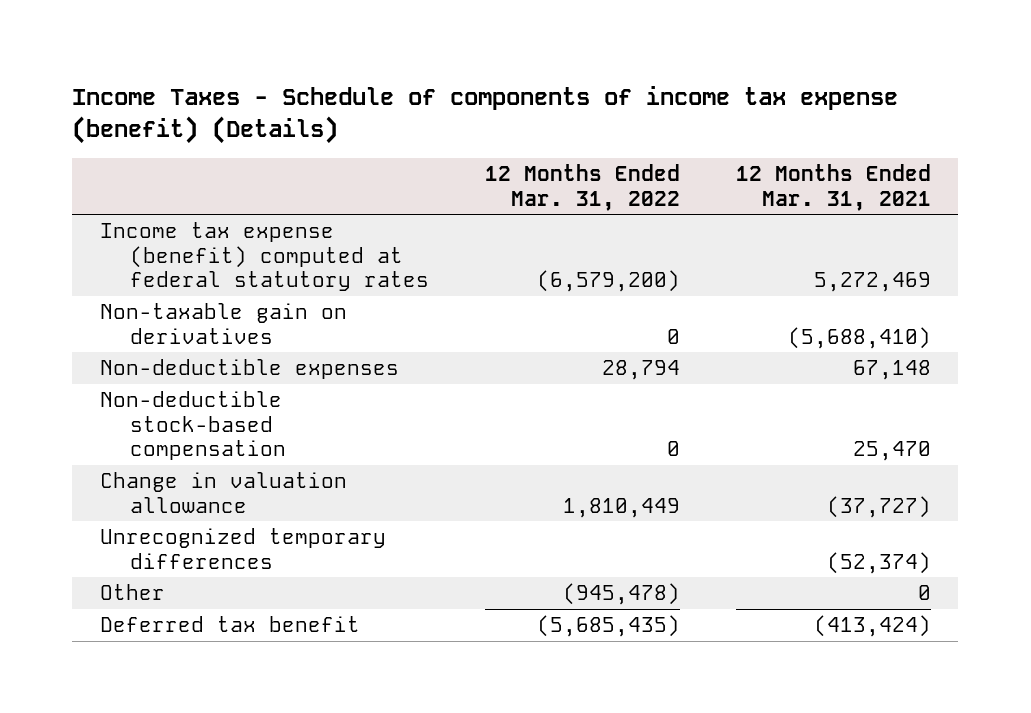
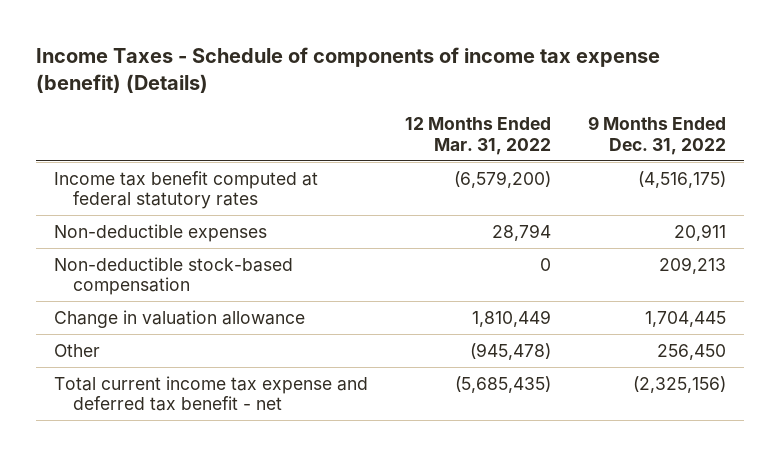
- | 12 Months Ended Mar. 31, 2022 | 12 Months Ended Mar. 31, 2021
+ | 12 Months Ended Mar. 31, 2022 | 9 Months Ended Dec. 31, 2022
- Income tax expense (benefit) computed at federal statutory rates | (6,579,200) | 5,272,469
- Non-taxable gain on derivatives | 0 | (5,688,410)
+ Income tax benefit computed at federal statutory rates | (6,579,200) | (4,516,175)
- Unrecognized temporary differences | | (52,374)
- Deferred tax benefit | (5,685,435) | (413,424)
+ Total current income tax expense and deferred tax benefit - net | (5,685,435) | (2,325,156)

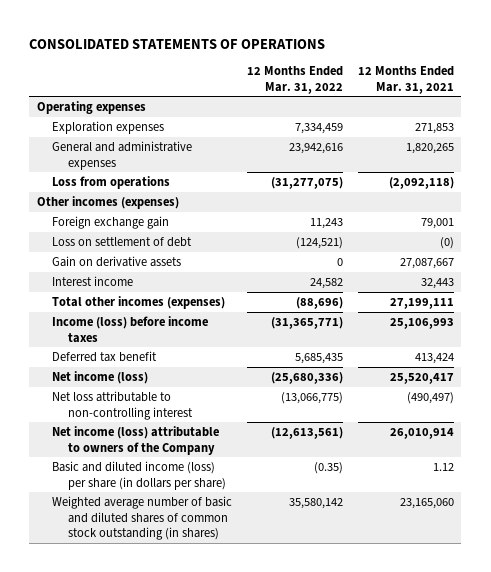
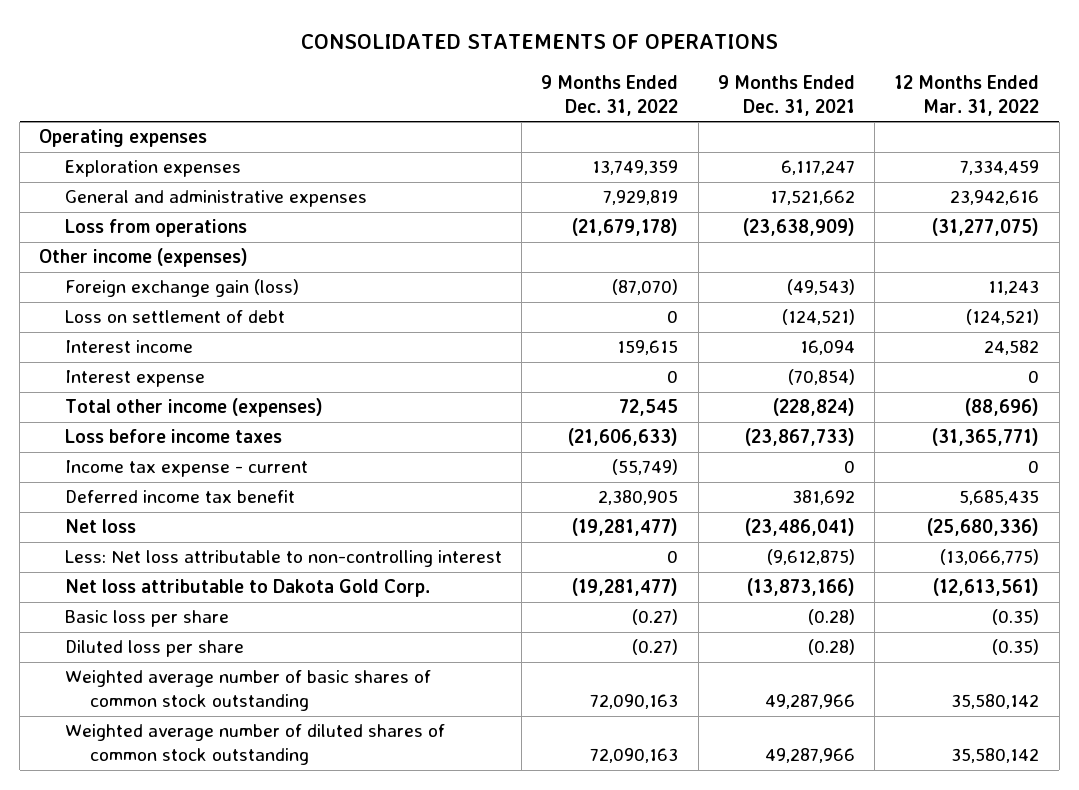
- | 12 Months Ended Mar. 31, 2022 | 12 Months Ended Mar. 31, 2021
+ | 9 Months Ended Dec. 31, 2022 | 9 Months Ended Dec. 31, 2021 | 12 Months Ended Mar. 31, 2022
- Other incomes (expenses)
- Foreign exchange gain | 11,243 | 79,001
+ Other income (expenses)
+ Foreign exchange gain (loss) | (87,070) | (49,543) | 11,243
- Gain on derivative assets | 0 | 27,087,667
- Total other incomes (expenses) | (88,696) | 27,199,111
- Income (loss) before income taxes | (31,365,771) | 25,106,993
- Deferred tax benefit | 5,685,435 | 413,424
- Net income (loss) | (25,680,336) | 25,520,417
- Net loss attributable to non-controlling interest | (13,066,775) | (490,497)
- Net income (loss) attributable to owners of the Company | (12,613,561) | 26,010,914
- Basic and diluted income (loss) per share (in dollars per share) | (0.35) | 1.12
- Weighted average number of basic and diluted shares of common stock outstanding (in shares) | 35,580,142 | 23,165,060
+ Interest expense | 0 | (70,854) | 0
+ Total other income (expenses) | 72,545 | (228,824) | (88,696)
+ Loss before income taxes | (21,606,633) | (23,867,733) | (31,365,771)
+ Income tax expense - current | (55,749) | 0 | 0
+ Deferred income tax benefit | 2,380,905 | 381,692 | 5,685,435
+ Net loss | (19,281,477) | (23,486,041) | (25,680,336)
+ Less: Net loss attributable to non-controlling interest | 0 | (9,612,875) | (13,066,775)
+ Net loss attributable to Dakota Gold Corp. | (19,281,477) | (13,873,166) | (12,613,561)
+ Basic loss per share | (0.27) | (0.28) | (0.35)
+ Diluted loss per share | (0.27) | (0.28) | (0.35)
+ Weighted average number of basic shares of common stock outstanding | 72,090,163 | 49,287,966 | 35,580,142
+ Weighted average number of diluted shares of common stock outstanding | 72,090,163 | 49,287,966 | 35,580,142

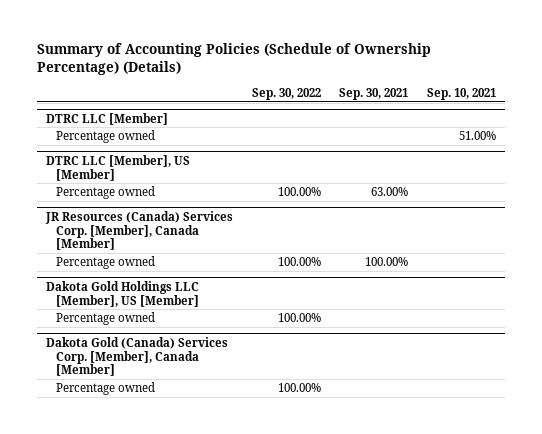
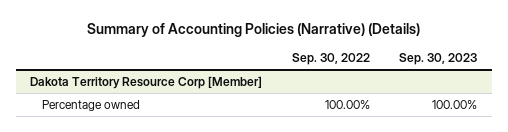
- Summary of Accounting Policies (Schedule of Ownership Percentage) (Details)
+ Summary of Accounting Policies (Narrative) (Details)
- | Sep. 30, 2022 | Sep. 30, 2021 | Sep. 10, 2021
+ | Sep. 30, 2022 | Sep. 30, 2023
- DTRC LLC [Member]
- Percentage owned | | | 51.00%
- DTRC LLC [Member], US [Member]
- Percentage owned | 100.00% | 63.00% |
- JR Resources (Canada) Services Corp. [Member], Canada [Member]
- Percentage owned | 100.00% | 100.00% |
- Dakota Gold Holdings LLC [Member], US [Member]
- Percentage owned | 100.00% | |
- Dakota Gold (Canada) Services Corp. [Member], Canada [Member]
+ Dakota Territory Resource Corp [Member]

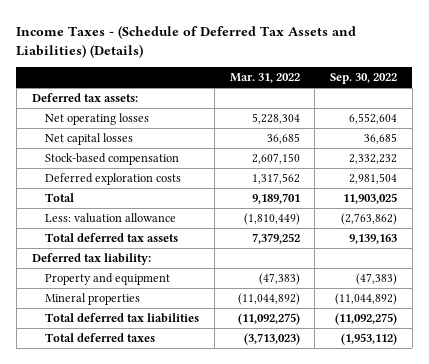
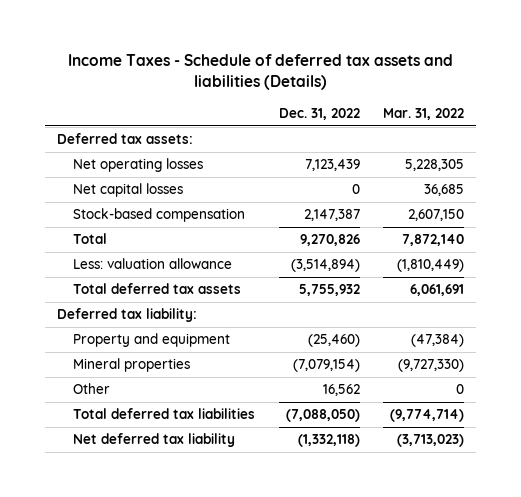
- Income Taxes - (Schedule of Deferred Tax Assets and Liabilities) (Details)
+ Income Taxes - Schedule of deferred tax assets and liabilities (Details)
- | Mar. 31, 2022 | Sep. 30, 2022
+ | Dec. 31, 2022 | Mar. 31, 2022
- Net operating losses | 5,228,304 | 6,552,604
+ Net operating losses | 7,123,439 | 5,228,305
- Deferred exploration costs | 1,317,562 | 2,981,504
- Total | 9,189,701 | 11,903,025
+ Total | 9,270,826 | 7,872,140
- Total deferred tax assets | 7,379,252 | 9,139,163
+ Total deferred tax assets | 5,755,932 | 6,061,691
- Property and equipment | (47,383) | (47,383)
- Mineral properties | (11,044,892) | (11,044,892)
- Total deferred tax liabilities | (11,092,275) | (11,092,275)
- Total deferred taxes | (3,713,023) | (1,953,112)
+ Property and equipment | (25,460) | (47,384)
+ Mineral properties | (7,079,154) | (9,727,330)
+ Other | 16,562 | 0
+ Total deferred tax liabilities | (7,088,050) | (9,774,714)
+ Net deferred tax liability | (1,332,118) | (3,713,023)

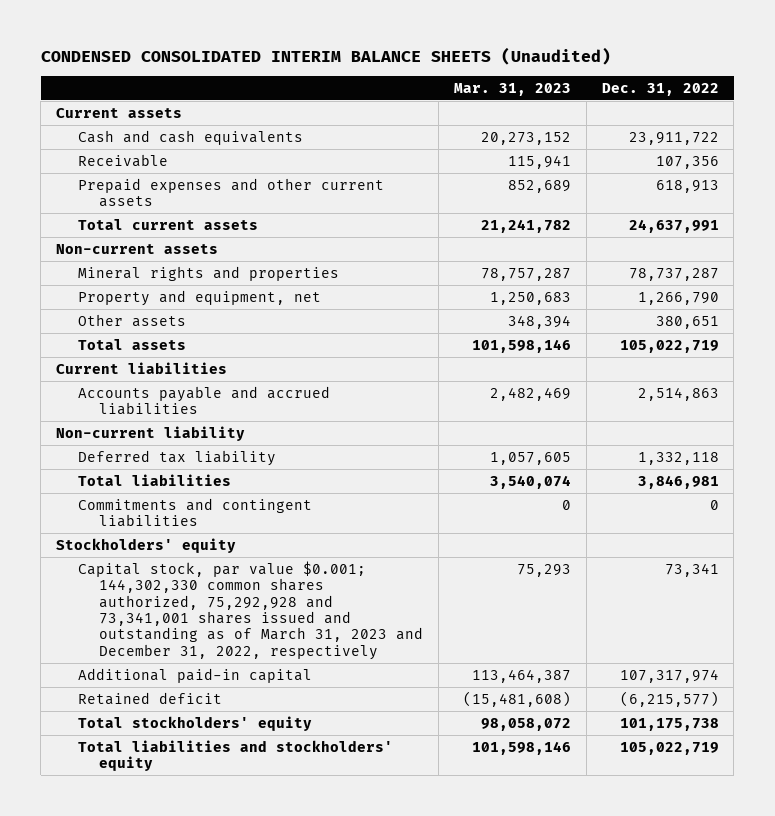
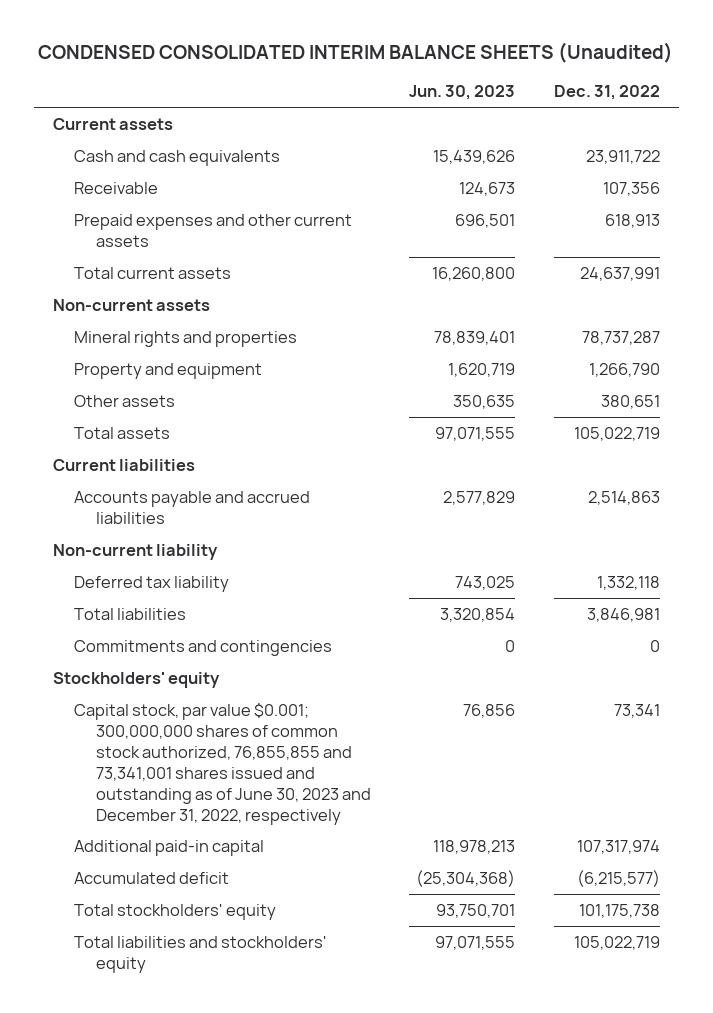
- | Mar. 31, 2023 | Dec. 31, 2022
+ | Jun. 30, 2023 | Dec. 31, 2022
- Property and equipment, net | 1,250,683 | 1,266,790
+ Property and equipment | 1,620,719 | 1,266,790
- Commitments and contingent liabilities | 0 | 0
+ Commitments and contingencies | 0 | 0
- Capital stock, par value $0.001; 144,302,330 common shares authorized, 75,292,928 and 73,341,001 shares issued and outstanding as of March 31, 2023 and December 31, 2022, respectively | 75,293 | 73,341
+ Capital stock, par value $0.001; 300,000,000 shares of common stock authorized, 76,855,855 and 73,341,001 shares issued and outstanding as of June 30, 2023 and December 31, 2022, respectively | 76,856 | 73,341
- Retained deficit | (15,481,608) | (6,215,577)
+ Accumulated deficit | (25,304,368) | (6,215,577)

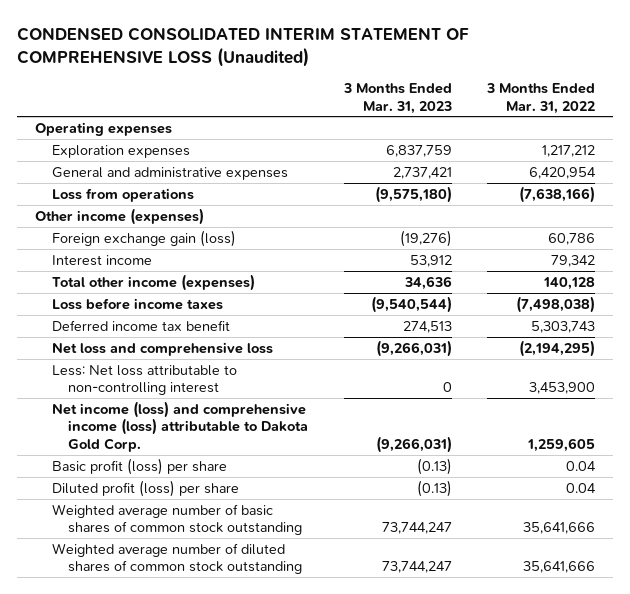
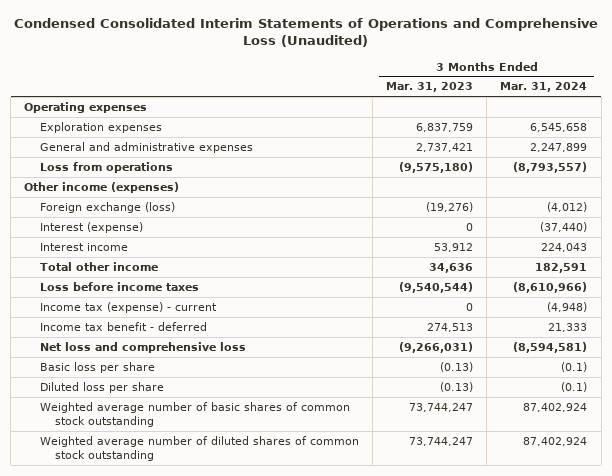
- CONDENSED CONSOLIDATED INTERIM STATEMENT OF COMPREHENSIVE LOSS (Unaudited)
+ Condensed Consolidated Interim Statements of Operations and Comprehensive Loss (Unaudited)
- | 3 Months Ended Mar. 31, 2023 | 3 Months Ended Mar. 31, 2022
+ | 3 Months Ended Mar. 31, 2023 | 3 Months Ended Mar. 31, 2024
- Foreign exchange gain (loss) | (19,276) | 60,786
+ Foreign exchange (loss) | (19,276) | (4,012)
+ Interest (expense) | 0 | (37,440)
- Total other income (expenses) | 34,636 | 140,128
+ Total other income | 34,636 | 182,591
- Deferred income tax benefit | 274,513 | 5,303,743
+ Income tax (expense) - current | 0 | (4,948)
+ Income tax benefit - deferred | 274,513 | 21,333
- Less: Net loss attributable to non-controlling interest | 0 | 3,453,900
- Net income (loss) and comprehensive income (loss) attributable to Dakota Gold Corp. | (9,266,031) | 1,259,605
- Basic profit (loss) per share | (0.13) | 0.04
- Diluted profit (loss) per share | (0.13) | 0.04
+ Basic loss per share | (0.13) | (0.1)
+ Diluted loss per share | (0.13) | (0.1)

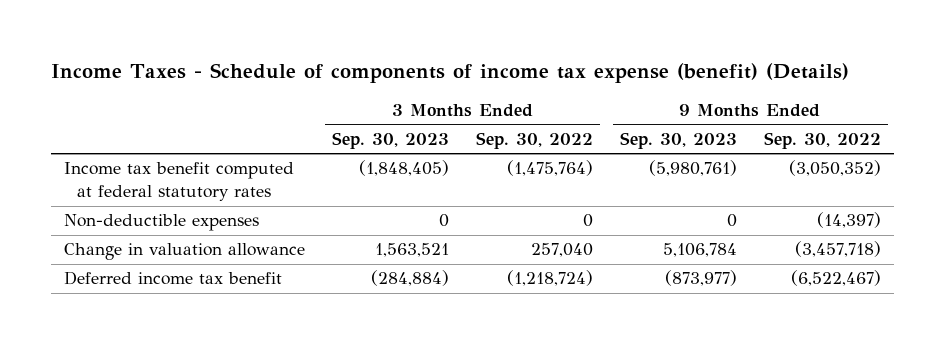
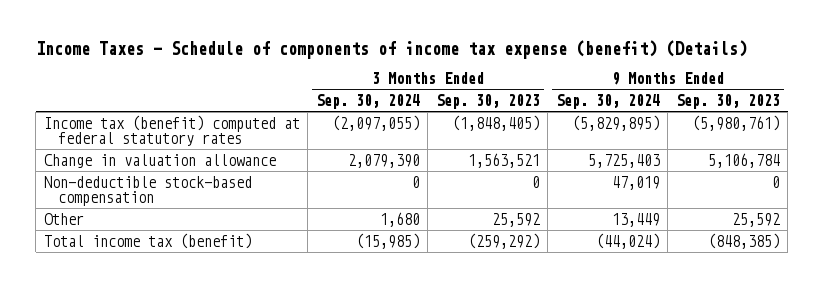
- | 3 Months Ended Sep. 30, 2023 | 3 Months Ended Sep. 30, 2022 | 9 Months Ended Sep. 30, 2023 | 9 Months Ended Sep. 30, 2022
+ | 3 Months Ended Sep. 30, 2024 | 3 Months Ended Sep. 30, 2023 | 9 Months Ended Sep. 30, 2024 | 9 Months Ended Sep. 30, 2023
- Income tax benefit computed at federal statutory rates | (1,848,405) | (1,475,764) | (5,980,761) | (3,050,352)
- Non-deductible expenses | 0 | 0 | 0 | (14,397)
+ Income tax (benefit) computed at federal statutory rates | (2,097,055) | (1,848,405) | (5,829,895) | (5,980,761)
- Deferred income tax benefit | (284,884) | (1,218,724) | (873,977) | (6,522,467)
+ Non-deductible stock-based compensation | 0 | 0 | 47,019 | 0
+ Other | 1,680 | 25,592 | 13,449 | 25,592
+ Total income tax (benefit) | (15,985) | (259,292) | (44,024) | (848,385)

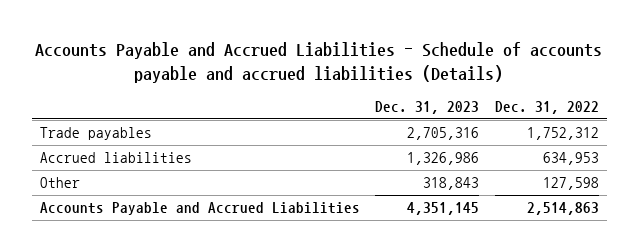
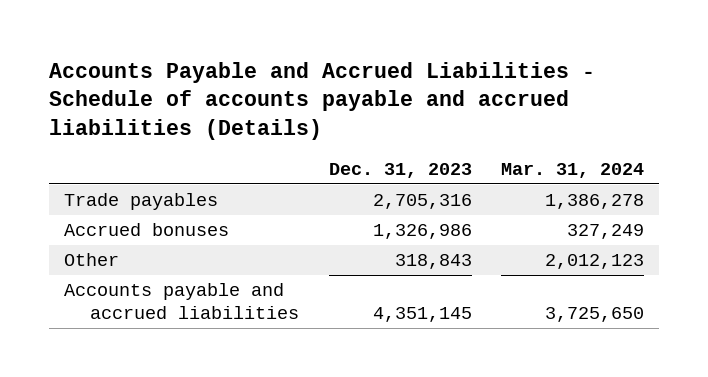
- | Dec. 31, 2023 | Dec. 31, 2022
+ | Dec. 31, 2023 | Mar. 31, 2024
- Accrued liabilities | 1,326,986 | 634,953
+ Accrued bonuses | 1,326,986 | 327,249
- Accounts Payable and Accrued Liabilities | 4,351,145 | 2,514,863
+ Accounts payable and accrued liabilities | 4,351,145 | 3,725,650

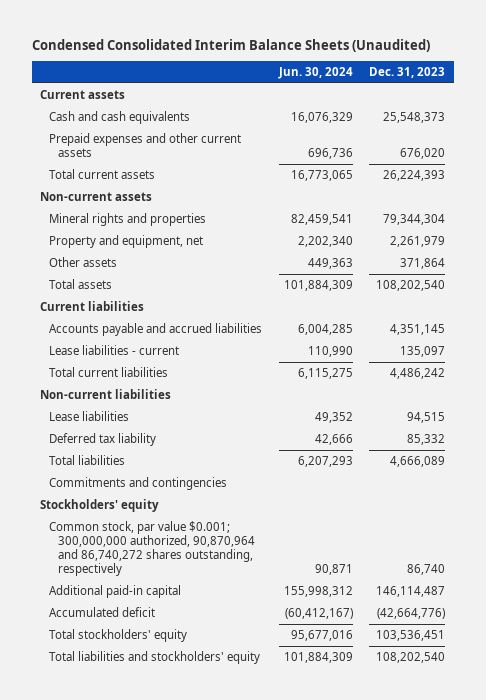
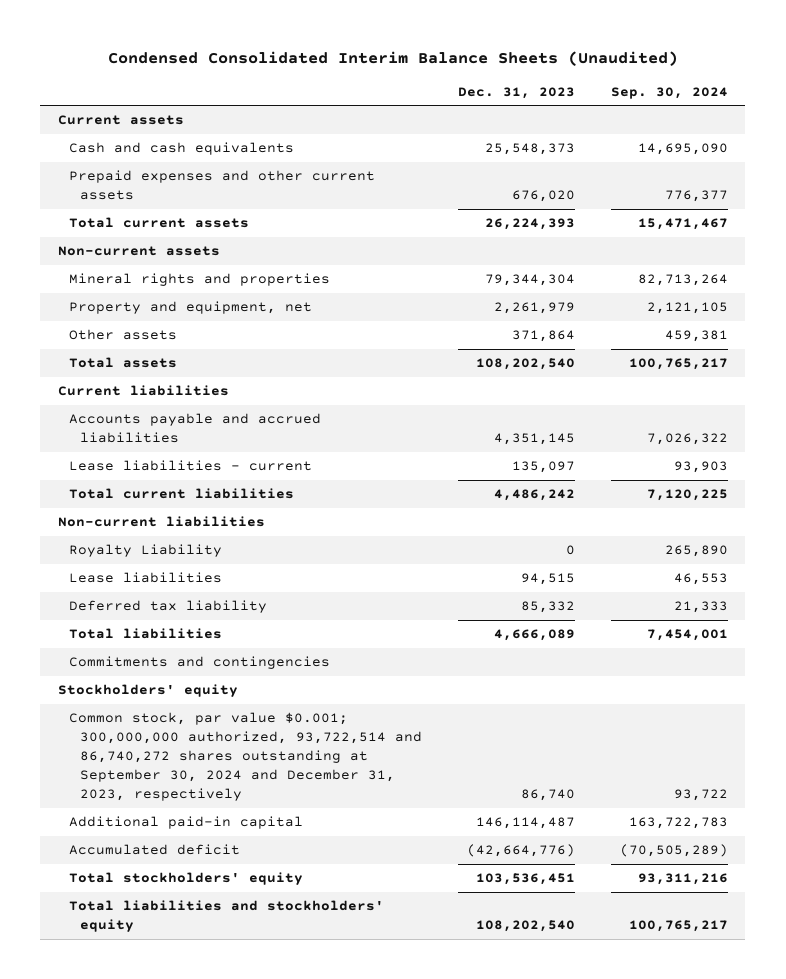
- | Jun. 30, 2024 | Dec. 31, 2023
+ | Dec. 31, 2023 | Sep. 30, 2024
+ Royalty Liability | 0 | 265,890
- Common stock, par value $0.001; 300,000,000 authorized, 90,870,964 and 86,740,272 shares outstanding, respectively | 90,871 | 86,740
+ Common stock, par value $0.001; 300,000,000 authorized, 93,722,514 and 86,740,272 shares outstanding at September 30, 2024 and December 31, 2023, respectively | 86,740 | 93,722

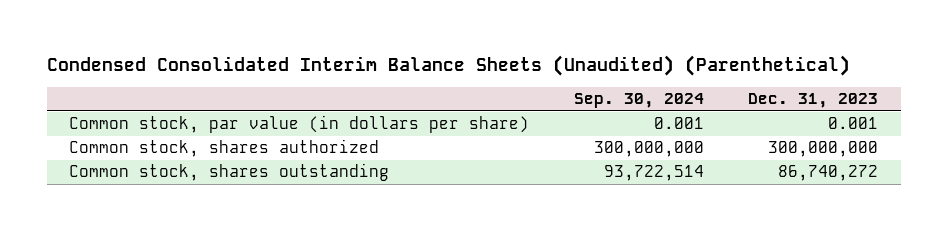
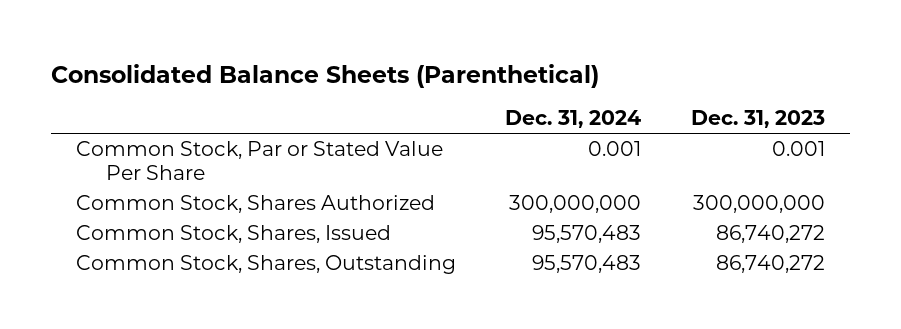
- Condensed Consolidated Interim Balance Sheets (Unaudited) (Parenthetical)
+ Consolidated Balance Sheets (Parenthetical)
- | Sep. 30, 2024 | Dec. 31, 2023
+ | Dec. 31, 2024 | Dec. 31, 2023
- Common stock, par value (in dollars per share) | 0.001 | 0.001
- Common stock, shares authorized | 300,000,000 | 300,000,000
- Common stock, shares outstanding | 93,722,514 | 86,740,272
+ Common Stock, Par or Stated Value Per Share | 0.001 | 0.001
+ Common Stock, Shares Authorized | 300,000,000 | 300,000,000
+ Common Stock, Shares, Issued | 95,570,483 | 86,740,272
+ Common Stock, Shares, Outstanding | 95,570,483 | 86,740,272

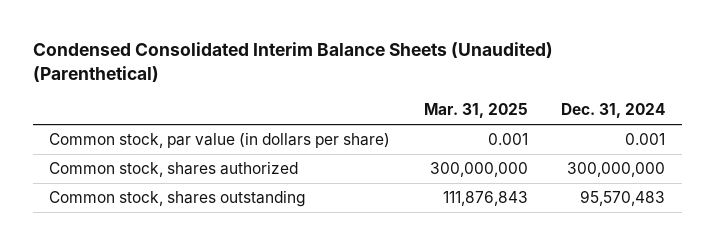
- Consolidated Balance Sheets (Parenthetical)
+ Condensed Consolidated Interim Balance Sheets (Unaudited) (Parenthetical)
- | Dec. 31, 2024 | Dec. 31, 2023
+ | Mar. 31, 2025 | Dec. 31, 2024
- Common Stock, Par or Stated Value Per Share | 0.001 | 0.001
- Common Stock, Shares Authorized | 300,000,000 | 300,000,000
- Common Stock, Shares, Issued | 95,570,483 | 86,740,272
- Common Stock, Shares, Outstanding | 95,570,483 | 86,740,272
+ Common stock, par value (in dollars per share) | 0.001 | 0.001
+ Common stock, shares authorized | 300,000,000 | 300,000,000
+ Common stock, shares outstanding | 111,876,843 | 95,570,483

